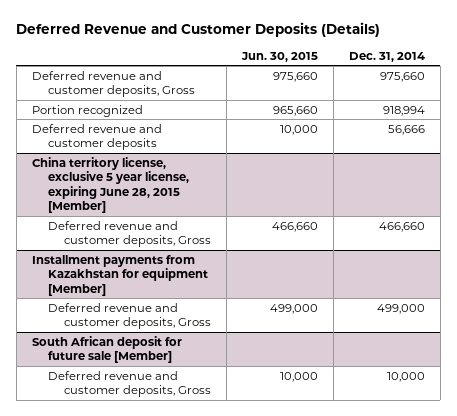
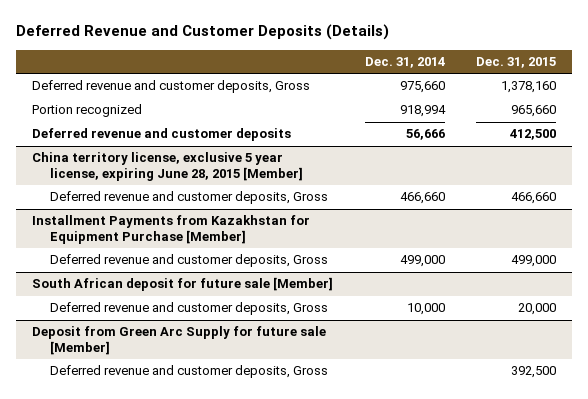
- | Jun. 30, 2015 | Dec. 31, 2014
+ | Dec. 31, 2014 | Dec. 31, 2015
- Installment payments from Kazakhstan for equipment [Member]
+ Installment Payments from Kazakhstan for Equipment Purchase [Member]
+ Deposit from Green Arc Supply for future sale [Member]
+ Deferred revenue and customer deposits, Gross | | 392,500

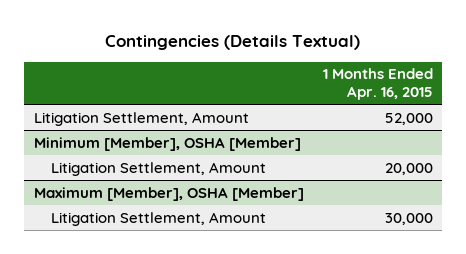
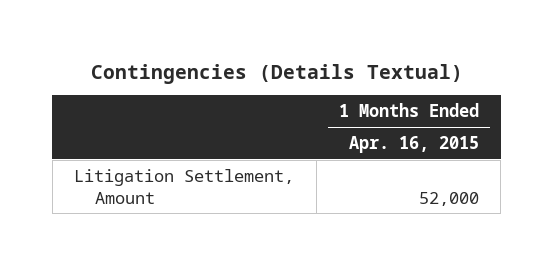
- Minimum [Member], OSHA [Member]
- Litigation Settlement, Amount | 20,000
- Maximum [Member], OSHA [Member]
- Litigation Settlement, Amount | 30,000

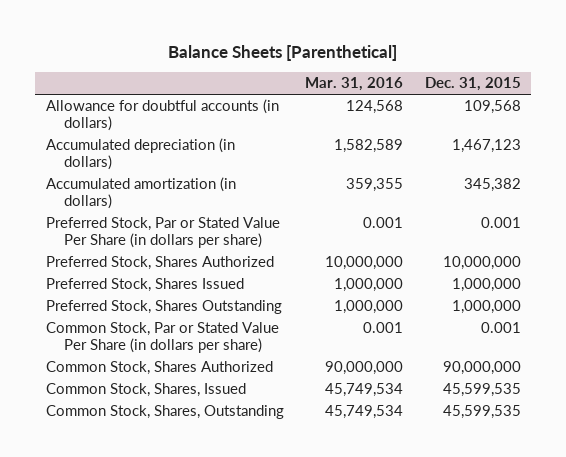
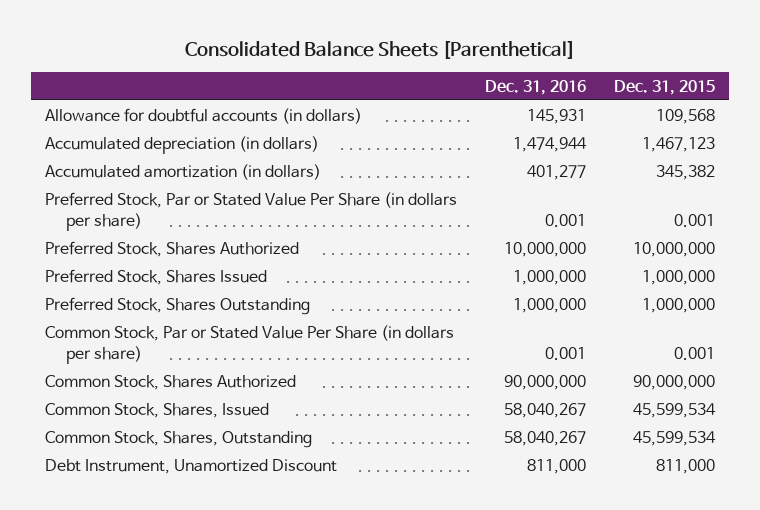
- Balance Sheets [Parenthetical]
+ Consolidated Balance Sheets [Parenthetical]
- | Mar. 31, 2016 | Dec. 31, 2015
+ | Dec. 31, 2016 | Dec. 31, 2015
- Common Stock, Shares, Issued | 45,749,534 | 45,599,535
- Common Stock, Shares, Outstanding | 45,749,534 | 45,599,535
+ Common Stock, Shares, Issued | 58,040,267 | 45,599,534
+ Common Stock, Shares, Outstanding | 58,040,267 | 45,599,534
+ Debt Instrument, Unamortized Discount | 811,000 | 811,000

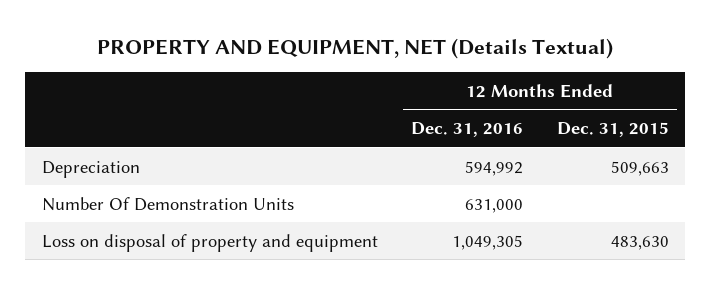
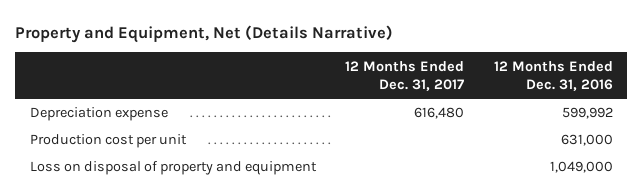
- PROPERTY AND EQUIPMENT, NET (Details Textual)
+ Property and Equipment, Net (Details Narrative)
- | 12 Months Ended Dec. 31, 2016 | 12 Months Ended Dec. 31, 2015
+ | 12 Months Ended Dec. 31, 2017 | 12 Months Ended Dec. 31, 2016
- Depreciation | 594,992 | 509,663
- Number Of Demonstration Units | 631,000 |
- Loss on disposal of property and equipment | 1,049,305 | 483,630
+ Depreciation expense | 616,480 | 599,992
+ Production cost per unit | | 631,000
+ Loss on disposal of property and equipment | | 1,049,000

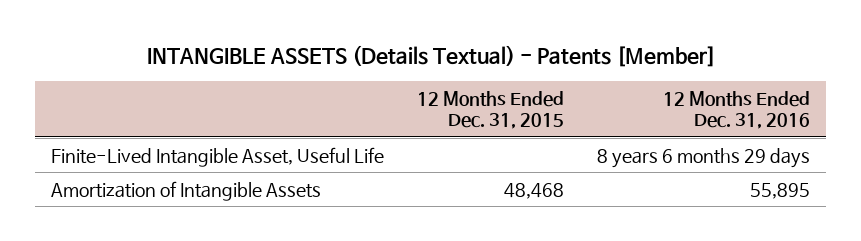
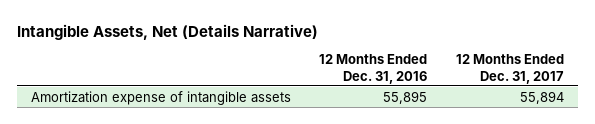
- INTANGIBLE ASSETS (Details Textual) - Patents [Member]
+ Intangible Assets, Net (Details Narrative)
- | 12 Months Ended Dec. 31, 2015 | 12 Months Ended Dec. 31, 2016
+ | 12 Months Ended Dec. 31, 2016 | 12 Months Ended Dec. 31, 2017
- Finite-Lived Intangible Asset, Useful Life | | 8 years 6 months 29 days
- Amortization of Intangible Assets | 48,468 | 55,895
+ Amortization expense of intangible assets | 55,895 | 55,894

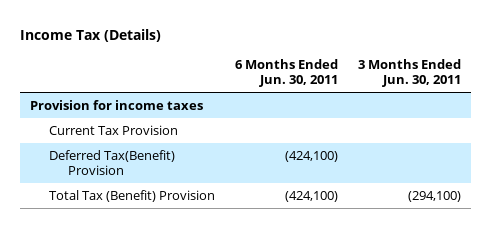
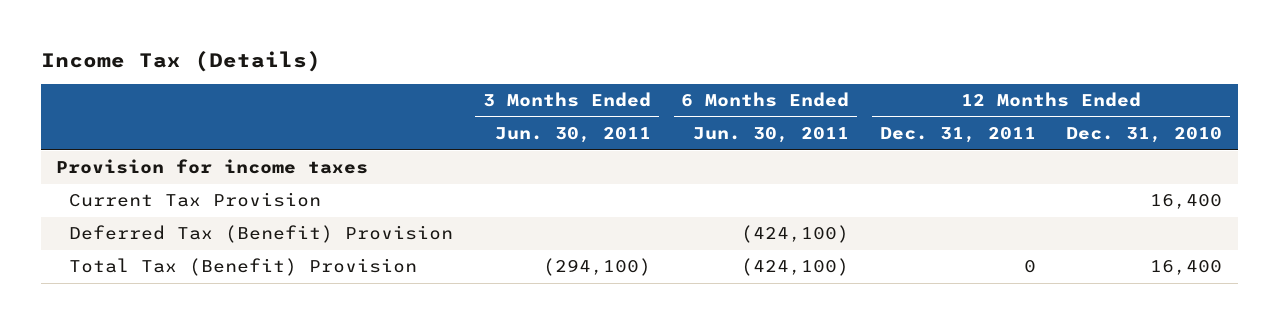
- | 6 Months Ended Jun. 30, 2011 | 3 Months Ended Jun. 30, 2011
+ | 3 Months Ended Jun. 30, 2011 | 6 Months Ended Jun. 30, 2011 | 12 Months Ended Dec. 31, 2011 | 12 Months Ended Dec. 31, 2010
- Deferred Tax(Benefit) Provision | (424,100) |
+ Deferred Tax (Benefit) Provision | | (424,100) | |

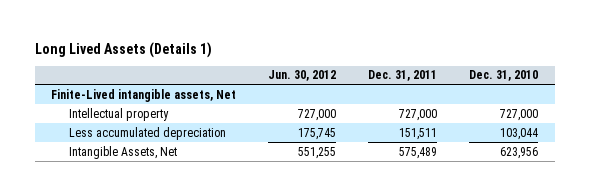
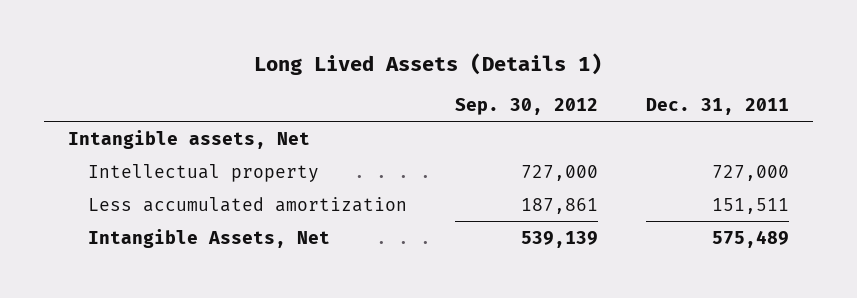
- | Jun. 30, 2012 | Dec. 31, 2011 | Dec. 31, 2010
+ | Sep. 30, 2012 | Dec. 31, 2011
- Finite-Lived intangible assets, Net
+ Intangible assets, Net
- Less accumulated depreciation | 175,745 | 151,511 | 103,044
+ Less accumulated amortization | 187,861 | 151,511

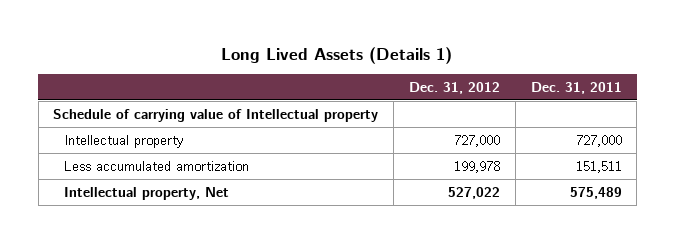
- | Sep. 30, 2012 | Dec. 31, 2011
+ | Dec. 31, 2012 | Dec. 31, 2011
- Intangible assets, Net
+ Schedule of carrying value of Intellectual property
- Intangible Assets, Net | 539,139 | 575,489
+ Intellectual property, Net | 527,022 | 575,489

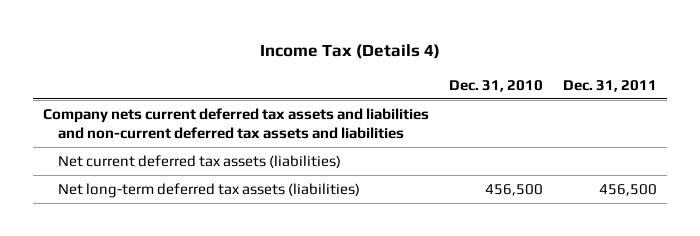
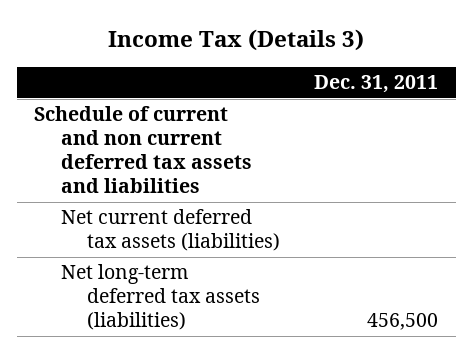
- Income Tax (Details 4)
+ Income Tax (Details 3)
- | Dec. 31, 2010 | Dec. 31, 2011
+ | Dec. 31, 2011
- Company nets current deferred tax assets and liabilities and non-current deferred tax assets and liabilities
+ Schedule of current and non current deferred tax assets and liabilities

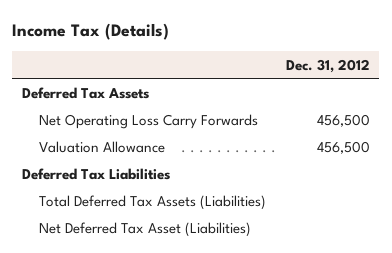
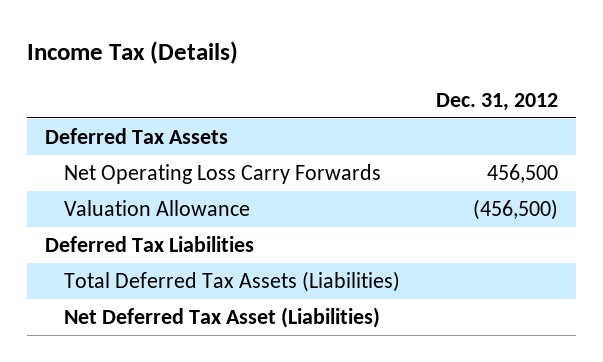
- Valuation Allowance | 456,500
+ Valuation Allowance | (456,500)

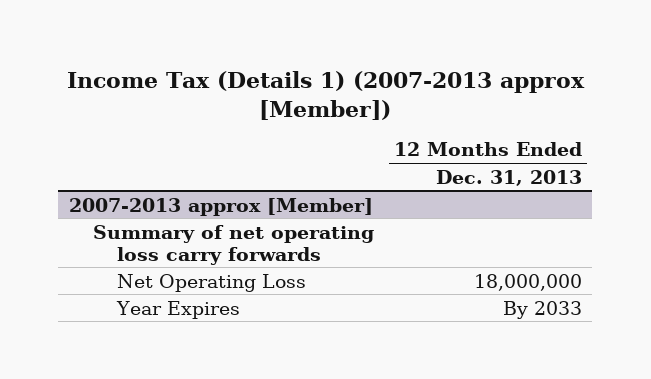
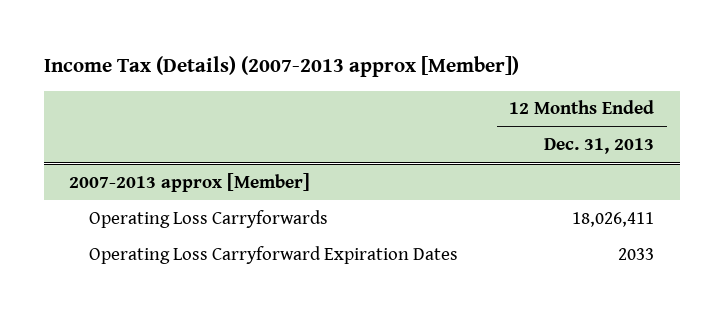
- Income Tax (Details 1) (2007-2013 approx [Member])
+ Income Tax (Details) (2007-2013 approx [Member])
@ 2007-2013 approx [Member]
- Summary of net operating loss carry forwards
- Net Operating Loss | 18,000,000
- Year Expires | By 2033
+ Operating Loss Carryforwards | 18,026,411
+ Operating Loss Carryforward Expiration Dates | 2033

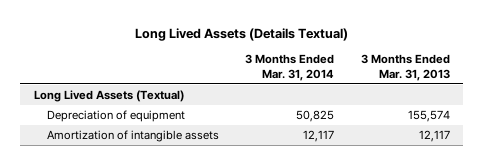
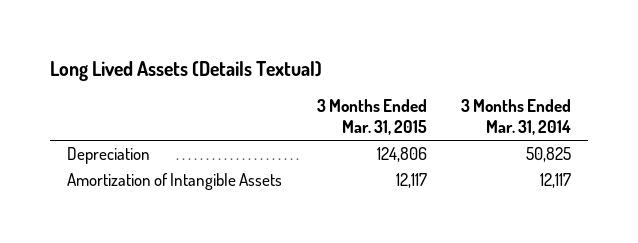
- | 3 Months Ended Mar. 31, 2014 | 3 Months Ended Mar. 31, 2013
+ | 3 Months Ended Mar. 31, 2015 | 3 Months Ended Mar. 31, 2014
- Long Lived Assets (Textual)
- Depreciation of equipment | 50,825 | 155,574
- Amortization of intangible assets | 12,117 | 12,117
+ Depreciation | 124,806 | 50,825
+ Amortization of Intangible Assets | 12,117 | 12,117

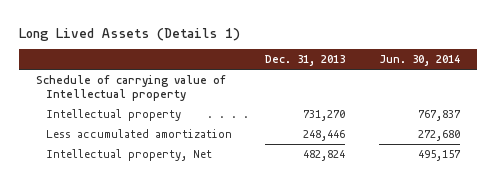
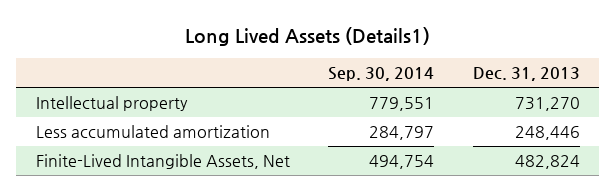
- Long Lived Assets (Details 1)
+ Long Lived Assets (Details1)
- | Dec. 31, 2013 | Jun. 30, 2014
+ | Sep. 30, 2014 | Dec. 31, 2013
- Schedule of carrying value of Intellectual property
- Intellectual property, Net | 482,824 | 495,157
+ Finite-Lived Intangible Assets, Net | 494,754 | 482,824

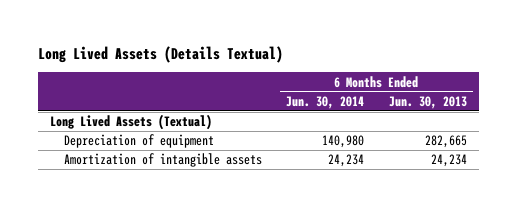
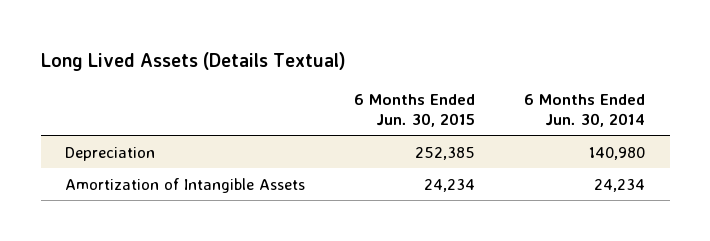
- | 6 Months Ended Jun. 30, 2014 | 6 Months Ended Jun. 30, 2013
+ | 6 Months Ended Jun. 30, 2015 | 6 Months Ended Jun. 30, 2014
- Long Lived Assets (Textual)
- Depreciation of equipment | 140,980 | 282,665
- Amortization of intangible assets | 24,234 | 24,234
+ Depreciation | 252,385 | 140,980
+ Amortization of Intangible Assets | 24,234 | 24,234

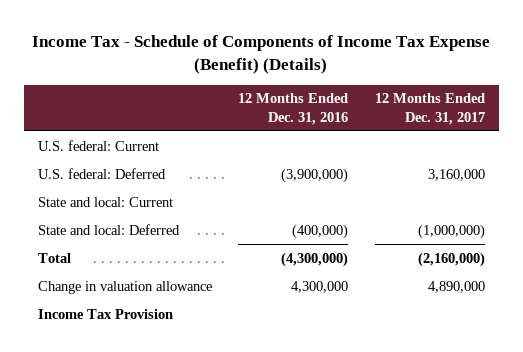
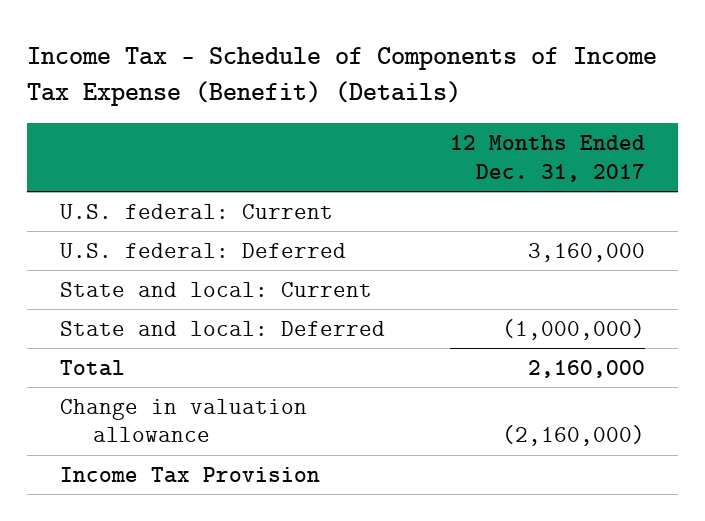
- | 12 Months Ended Dec. 31, 2016 | 12 Months Ended Dec. 31, 2017
+ | 12 Months Ended Dec. 31, 2017
- Total | (4,300,000) | (2,160,000)
- Change in valuation allowance | 4,300,000 | 4,890,000
+ Total | 2,160,000
+ Change in valuation allowance | (2,160,000)

